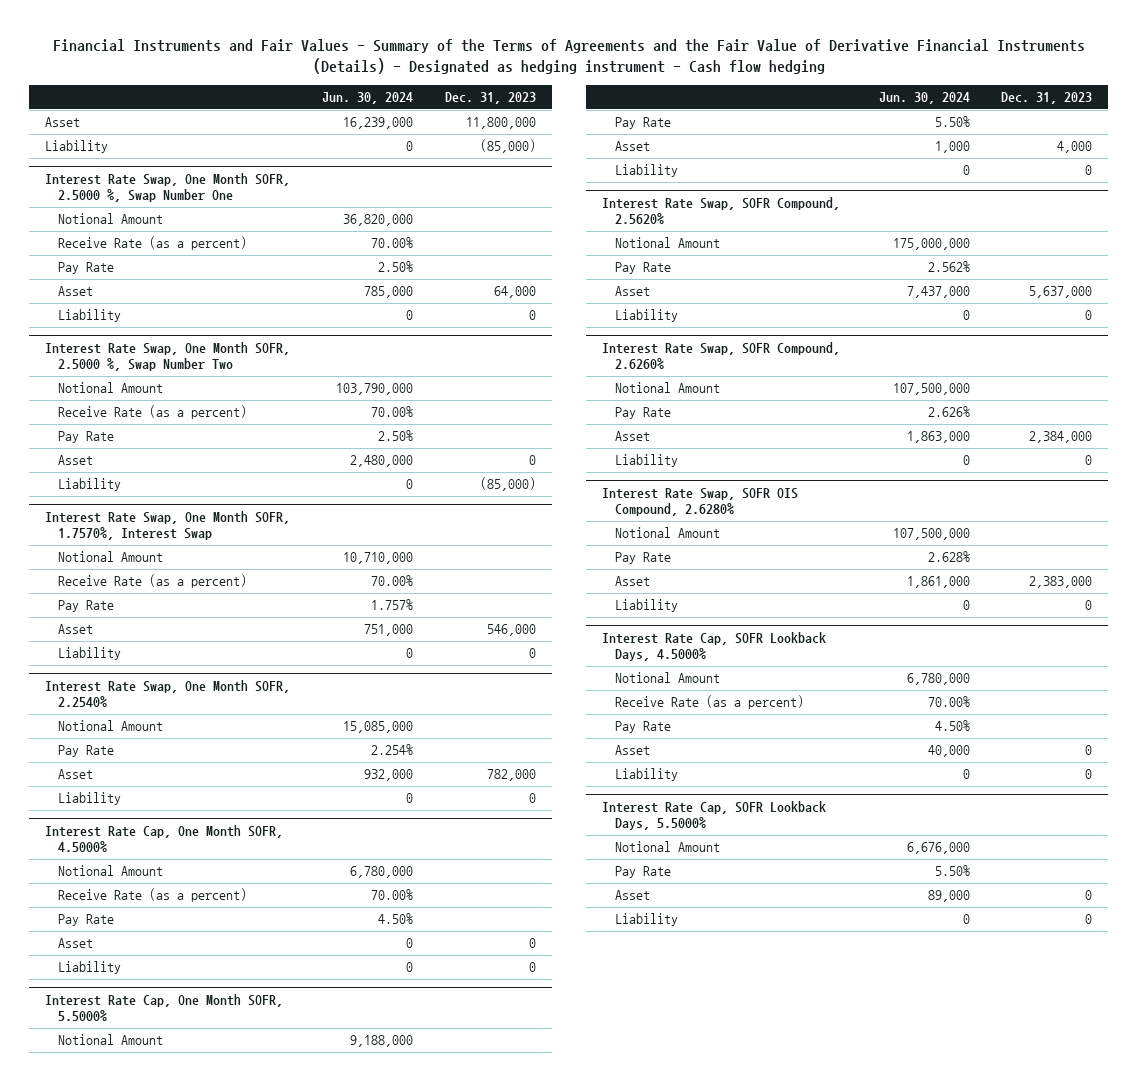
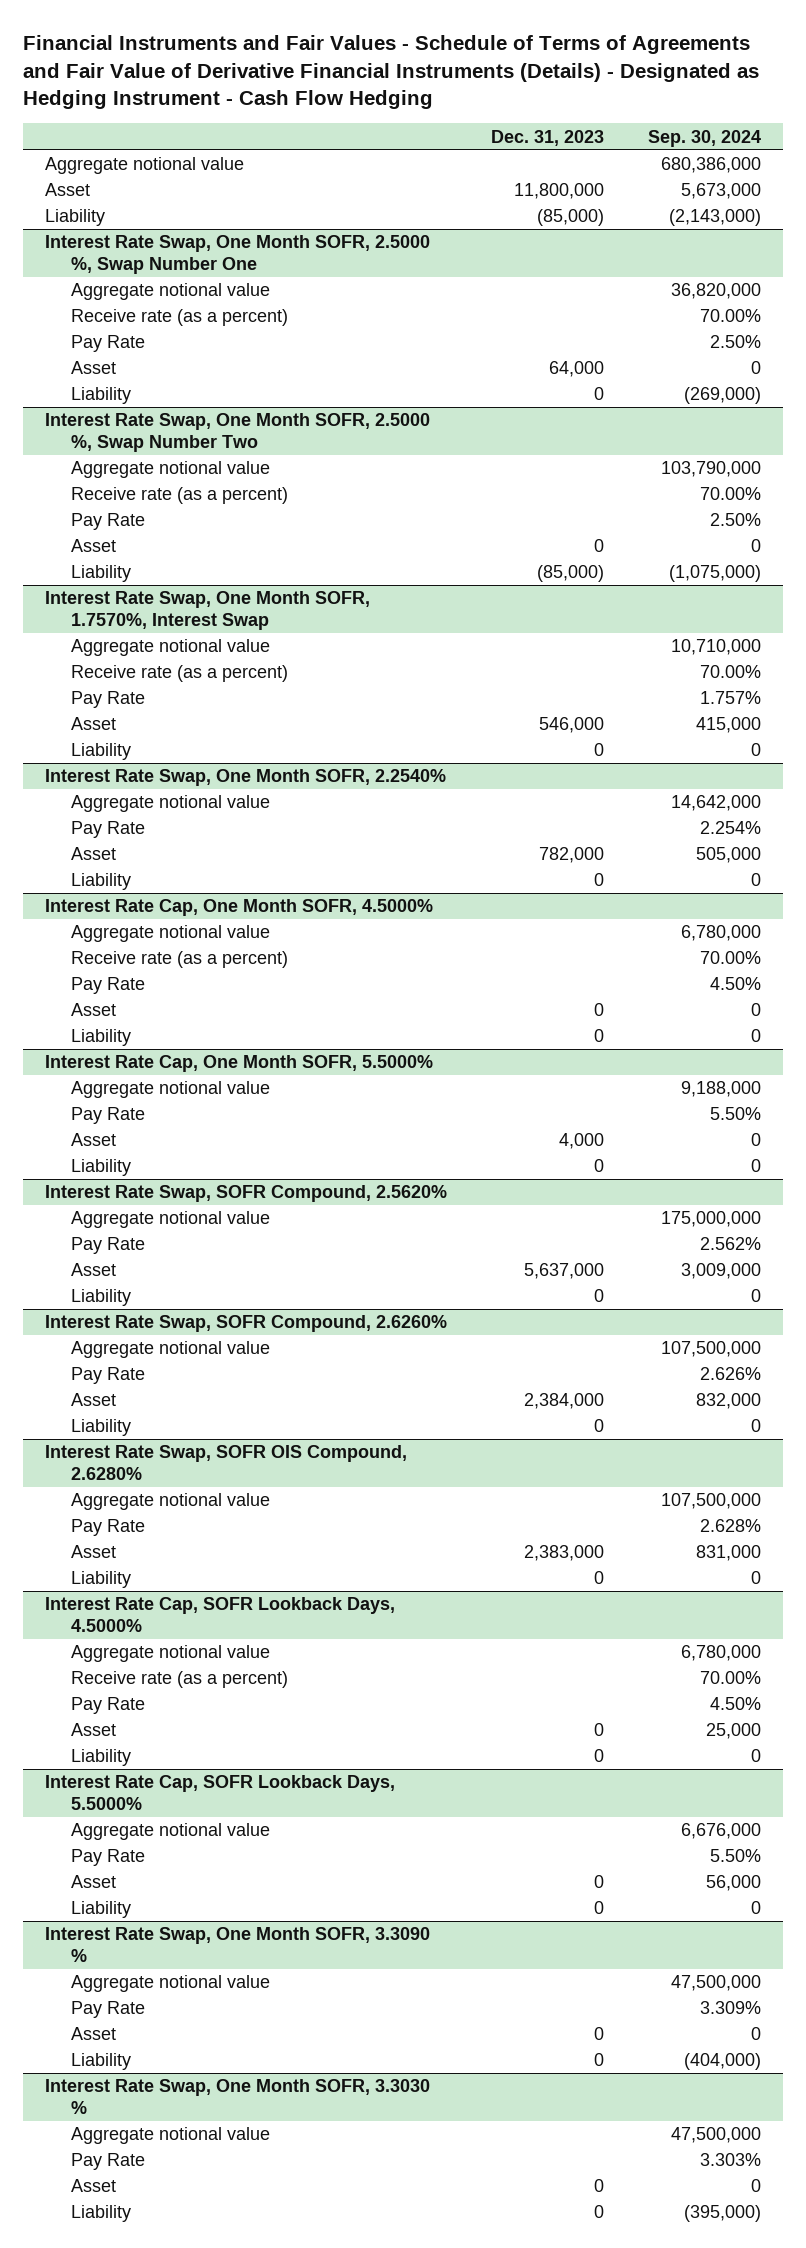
- Financial Instruments and Fair Values - Summary of the Terms of Agreements and the Fair Value of Derivative Financial Instruments (Details) - Designated as hedging instrument - Cash flow hedging
+ Financial Instruments and Fair Values - Schedule of Terms of Agreements and Fair Value of Derivative Financial Instruments (Details) - Designated as Hedging Instrument - Cash Flow Hedging
- | Jun. 30, 2024 | Dec. 31, 2023
+ | Dec. 31, 2023 | Sep. 30, 2024
+ Aggregate notional value | | 680,386,000
@ Interest Rate Swap, One Month SOFR, 2.5000 %, Swap Number One
- Notional Amount | 36,820,000 |
- Receive Rate (as a percent) | 70.00% |
+ Aggregate notional value | | 36,820,000
+ Receive rate (as a percent) | | 70.00%
@ Interest Rate Swap, One Month SOFR, 2.5000 %, Swap Number Two
- Notional Amount | 103,790,000 |
- Receive Rate (as a percent) | 70.00% |
+ Aggregate notional value | | 103,790,000
+ Receive rate (as a percent) | | 70.00%
@ Interest Rate Swap, One Month SOFR, 1.7570%, Interest Swap
- Notional Amount | 10,710,000 |
- Receive Rate (as a percent) | 70.00% |
+ Aggregate notional value | | 10,710,000
+ Receive rate (as a percent) | | 70.00%
@ Interest Rate Swap, One Month SOFR, 2.2540%
- Notional Amount | 15,085,000 |
+ Aggregate notional value | | 14,642,000
@ Interest Rate Cap, One Month SOFR, 4.5000%
- Notional Amount | 6,780,000 |
- Receive Rate (as a percent) | 70.00% |
+ Aggregate notional value | | 6,780,000
+ Receive rate (as a percent) | | 70.00%
@ Interest Rate Cap, One Month SOFR, 5.5000%
- Notional Amount | 9,188,000 |
+ Aggregate notional value | | 9,188,000
@ Interest Rate Swap, SOFR Compound, 2.5620%
- Notional Amount | 175,000,000 |
+ Aggregate notional value | | 175,000,000
@ Interest Rate Swap, SOFR Compound, 2.6260%
- Notional Amount | 107,500,000 |
+ Aggregate notional value | | 107,500,000
@ Interest Rate Swap, SOFR OIS Compound, 2.6280%
- Notional Amount | 107,500,000 |
+ Aggregate notional value | | 107,500,000
@ Interest Rate Cap, SOFR Lookback Days, 4.5000%
- Notional Amount | 6,780,000 |
- Receive Rate (as a percent) | 70.00% |
+ Aggregate notional value | | 6,780,000
+ Receive rate (as a percent) | | 70.00%
@ Interest Rate Cap, SOFR Lookback Days, 5.5000%
- Notional Amount | 6,676,000 |
+ Aggregate notional value | | 6,676,000
+ Interest Rate Swap, One Month SOFR, 3.3090 %
+ Aggregate notional value | | 47,500,000
+ Pay Rate | | 3.309%
+ Asset | 0 | 0
+ Liability | 0 | (404,000)
+ Interest Rate Swap, One Month SOFR, 3.3030 %
+ Aggregate notional value | | 47,500,000
+ Pay Rate | | 3.303%
+ Asset | 0 | 0
+ Liability | 0 | (395,000)

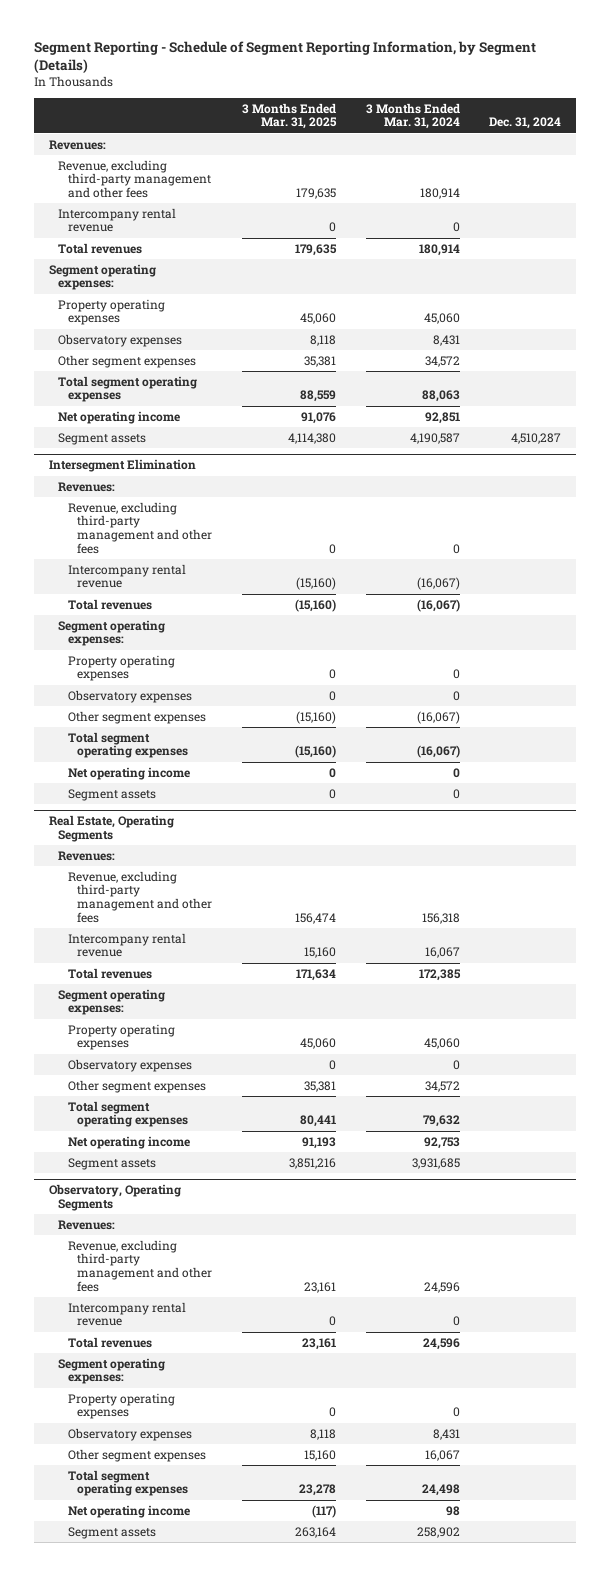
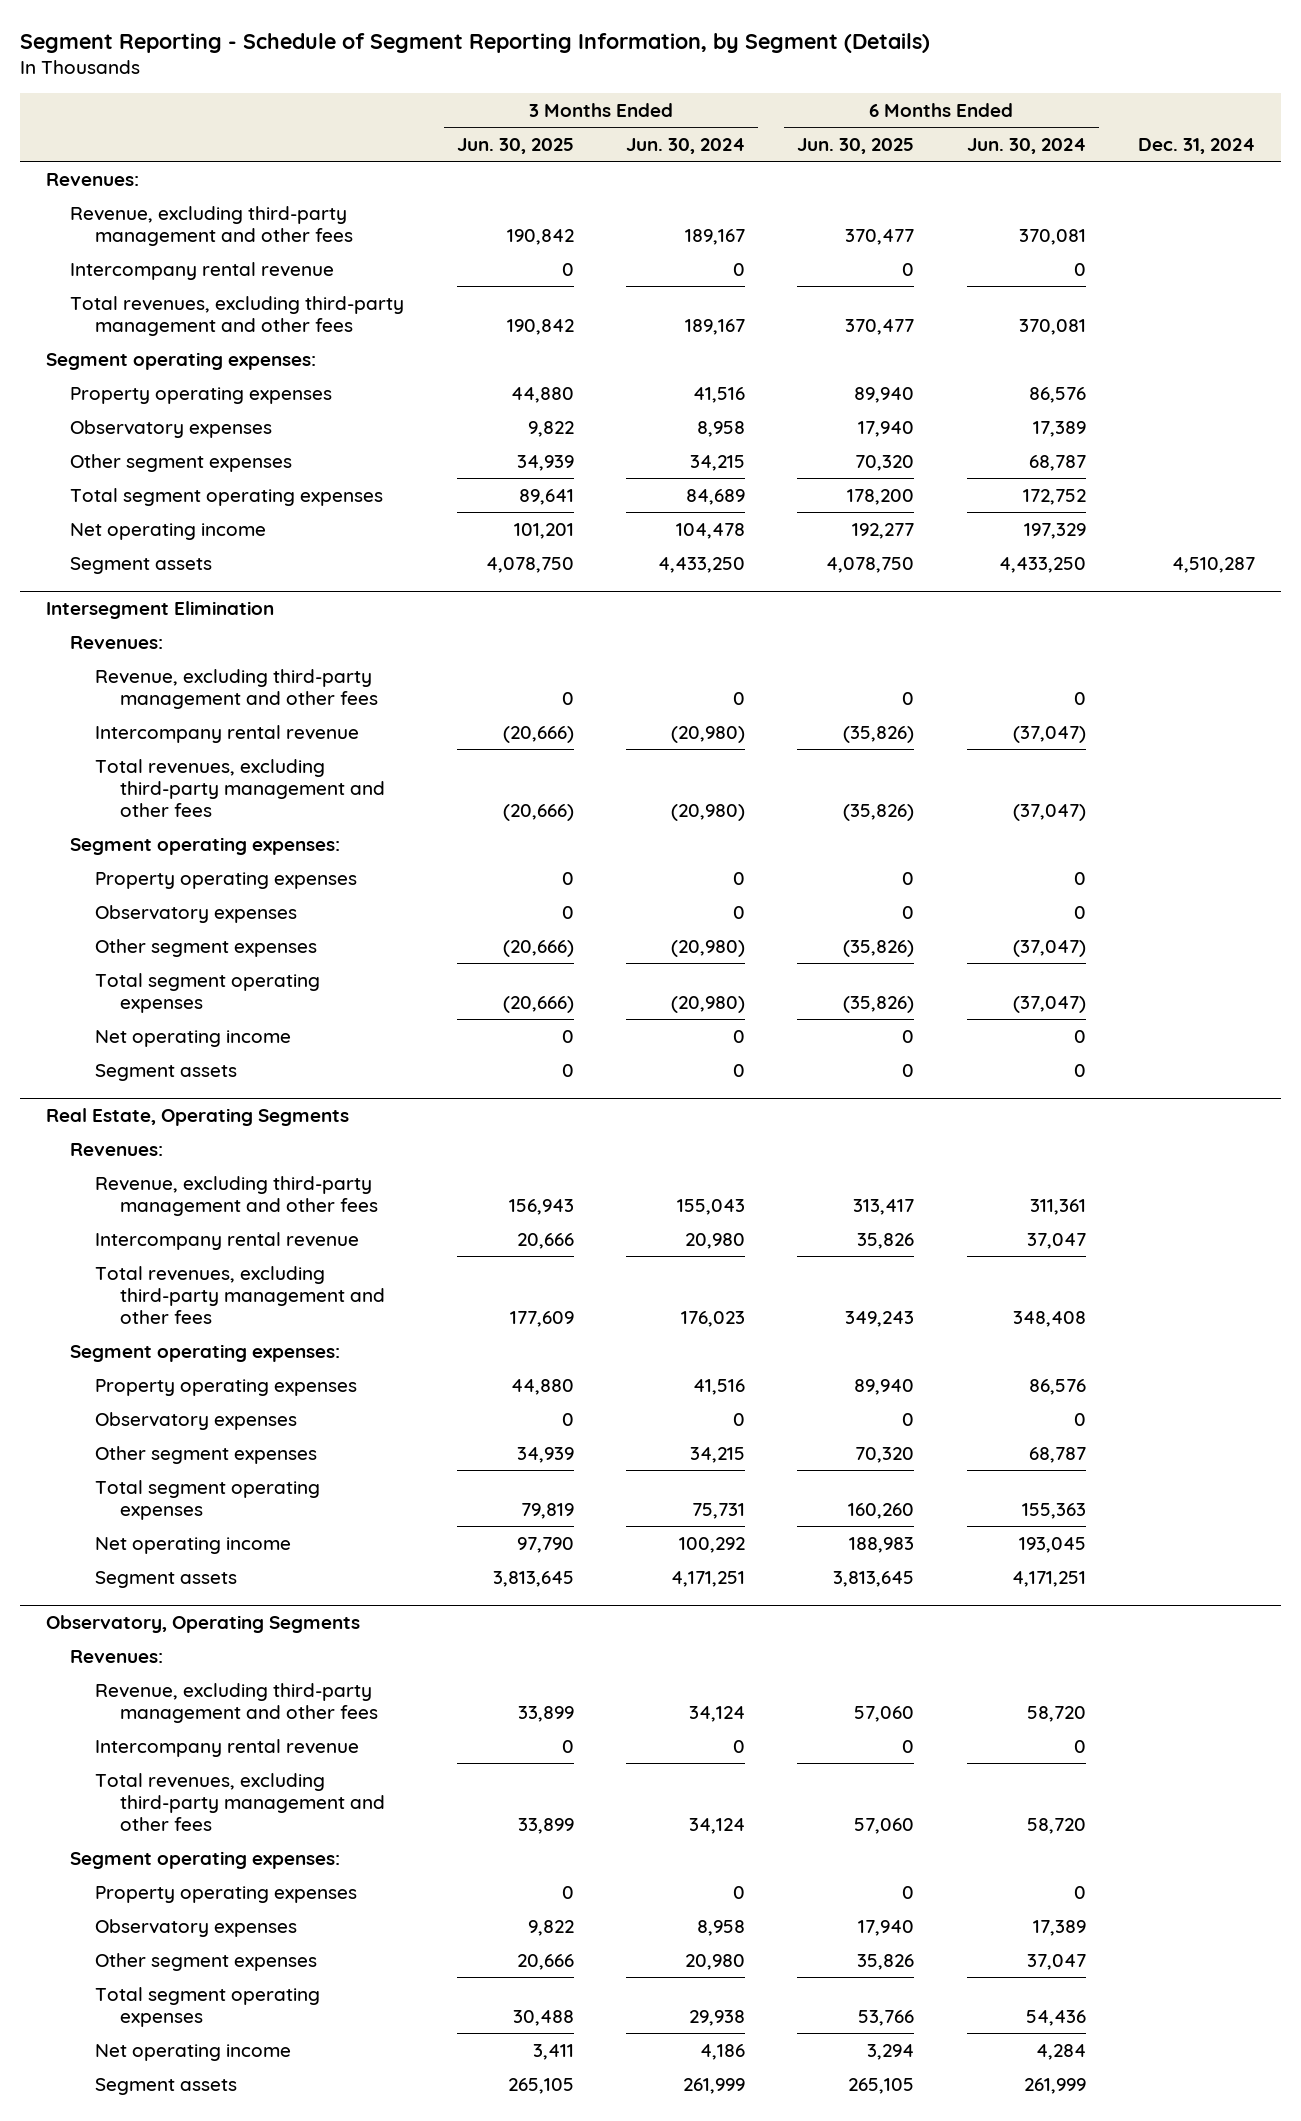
- | 3 Months Ended Mar. 31, 2025 | 3 Months Ended Mar. 31, 2024 | Dec. 31, 2024
+ | 3 Months Ended Jun. 30, 2025 | 3 Months Ended Jun. 30, 2024 | 6 Months Ended Jun. 30, 2025 | 6 Months Ended Jun. 30, 2024 | Dec. 31, 2024
- Total revenues | 179,635 | 180,914 |
+ Total revenues, excluding third-party management and other fees | 190,842 | 189,167 | 370,477 | 370,081 |
@ Intersegment Elimination
- Total revenues | (15,160) | (16,067) |
+ Total revenues, excluding third-party management and other fees | (20,666) | (20,980) | (35,826) | (37,047) |
@ Real Estate, Operating Segments
- Total revenues | 171,634 | 172,385 |
+ Total revenues, excluding third-party management and other fees | 177,609 | 176,023 | 349,243 | 348,408 |
@ Observatory, Operating Segments
- Total revenues | 23,161 | 24,596 |
+ Total revenues, excluding third-party management and other fees | 33,899 | 34,124 | 57,060 | 58,720 |

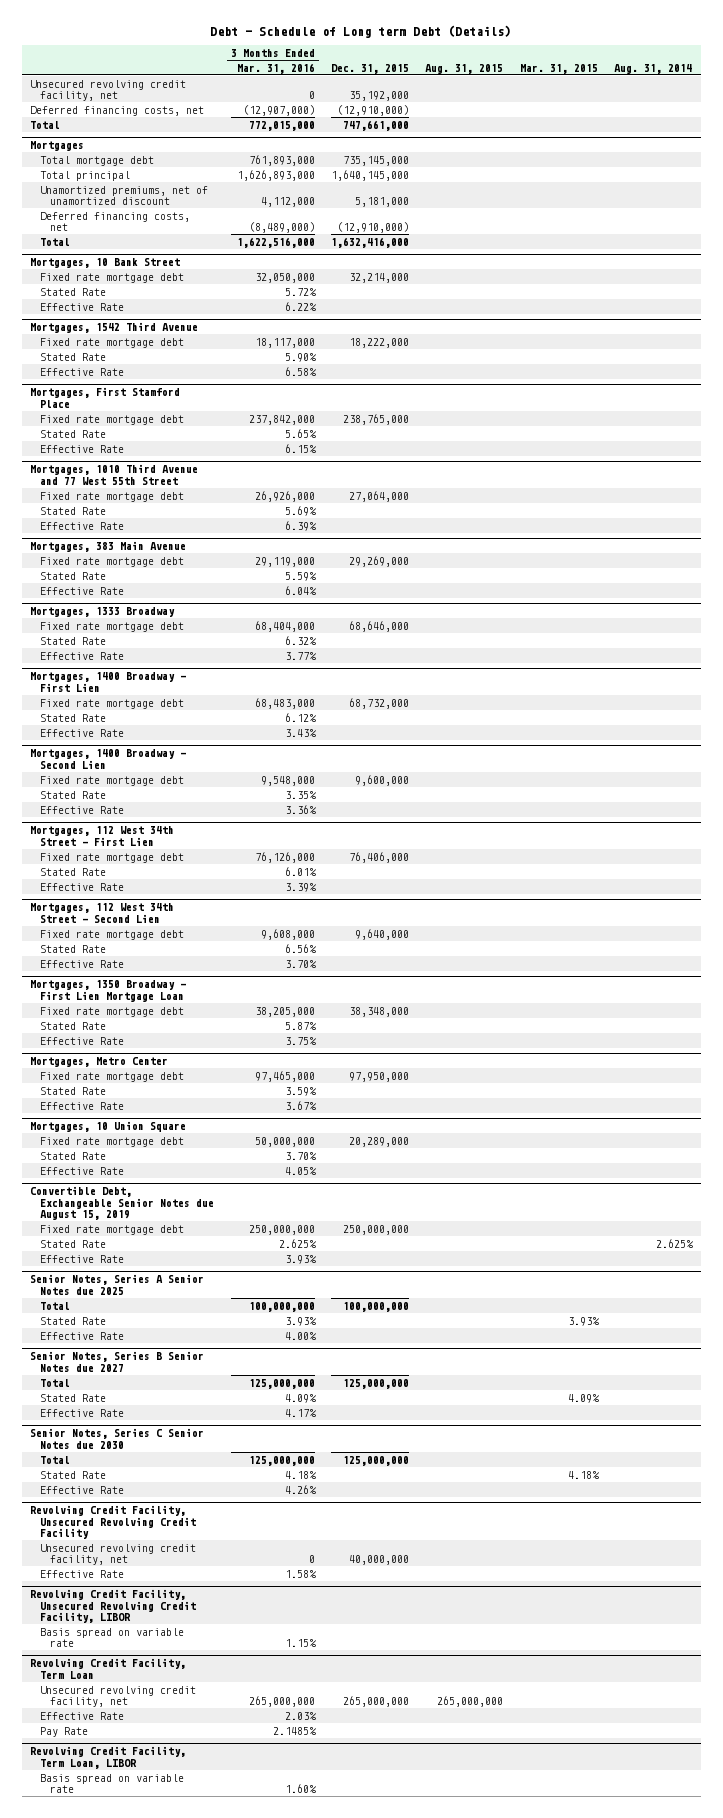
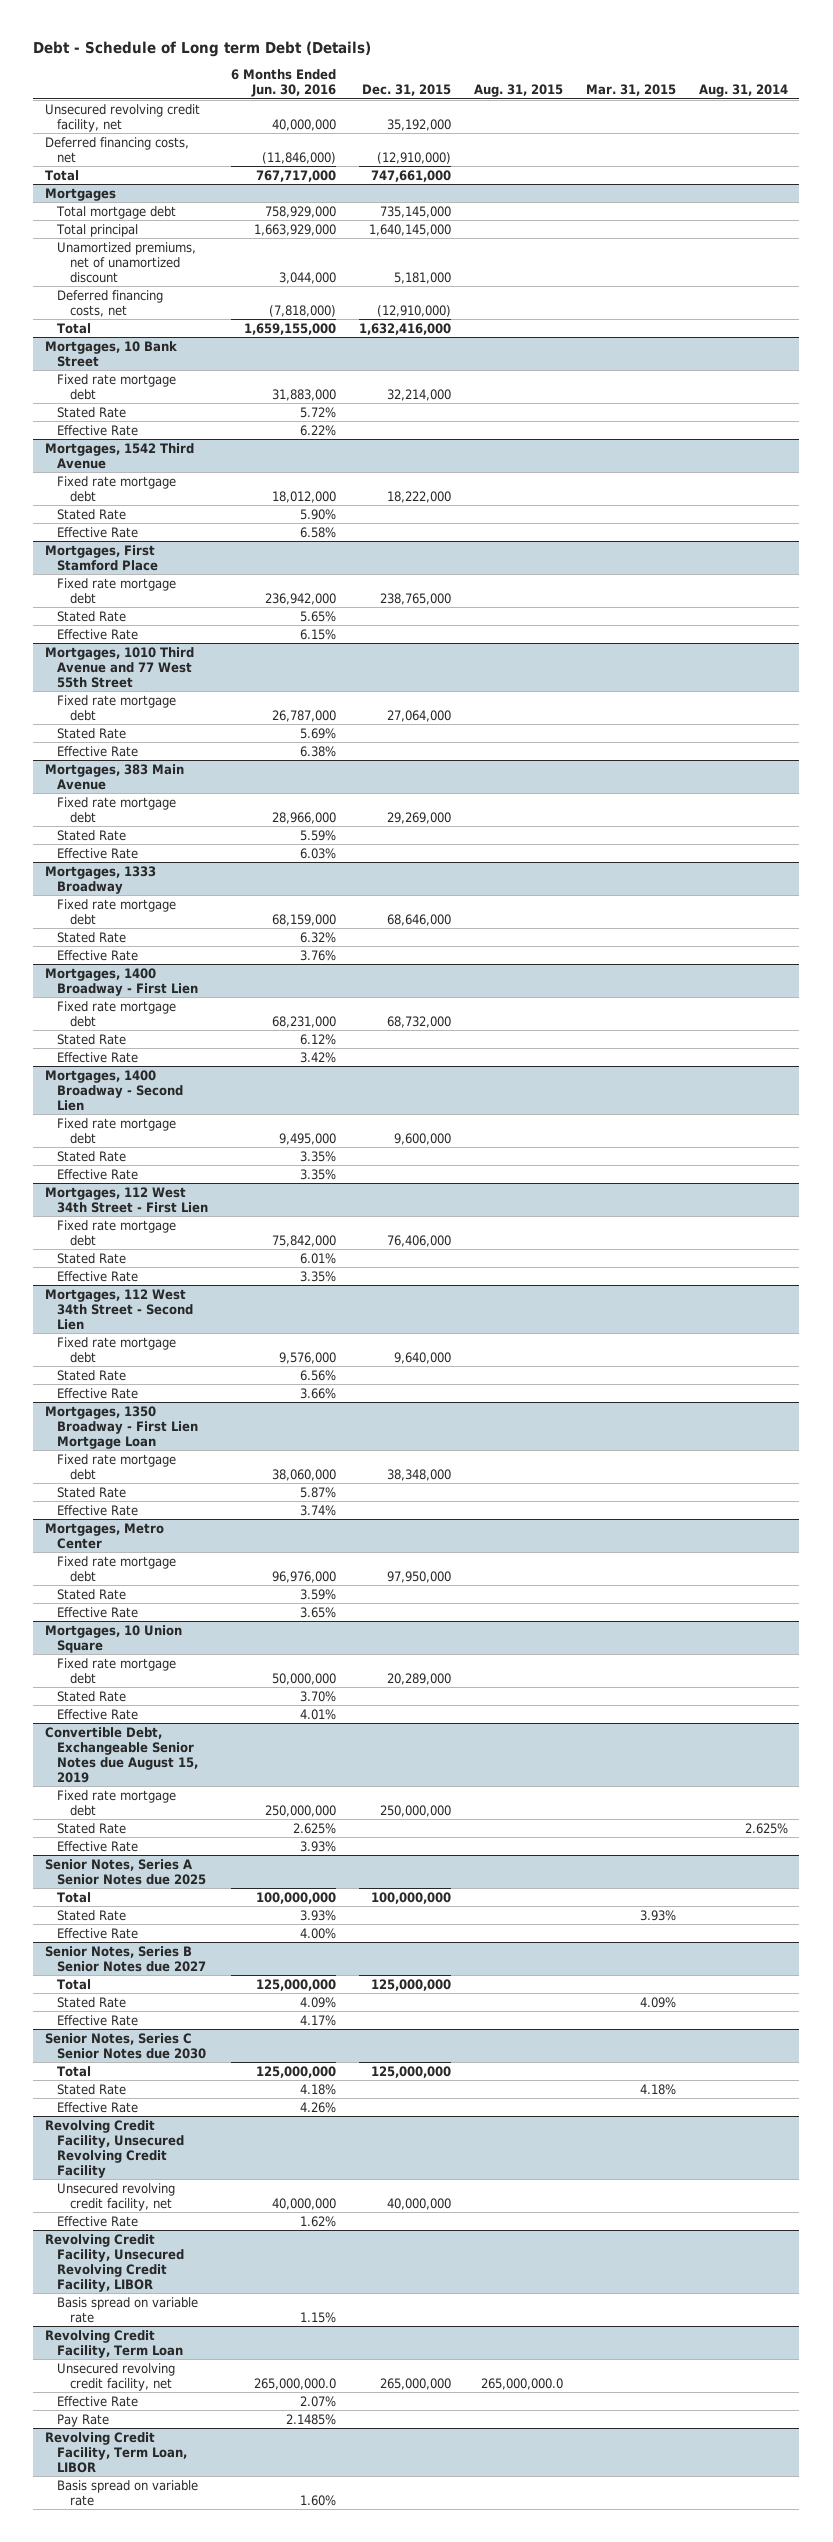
- | 3 Months Ended Mar. 31, 2016 | Dec. 31, 2015 | Aug. 31, 2015 | Mar. 31, 2015 | Aug. 31, 2014
+ | 6 Months Ended Jun. 30, 2016 | Dec. 31, 2015 | Aug. 31, 2015 | Mar. 31, 2015 | Aug. 31, 2014
@ Revolving Credit Facility, Term Loan
- Unsecured revolving credit facility, net | 265,000,000 | 265,000,000 | 265,000,000 | |
+ Unsecured revolving credit facility, net | 265,000,000.0 | 265,000,000 | 265,000,000.0 | |

